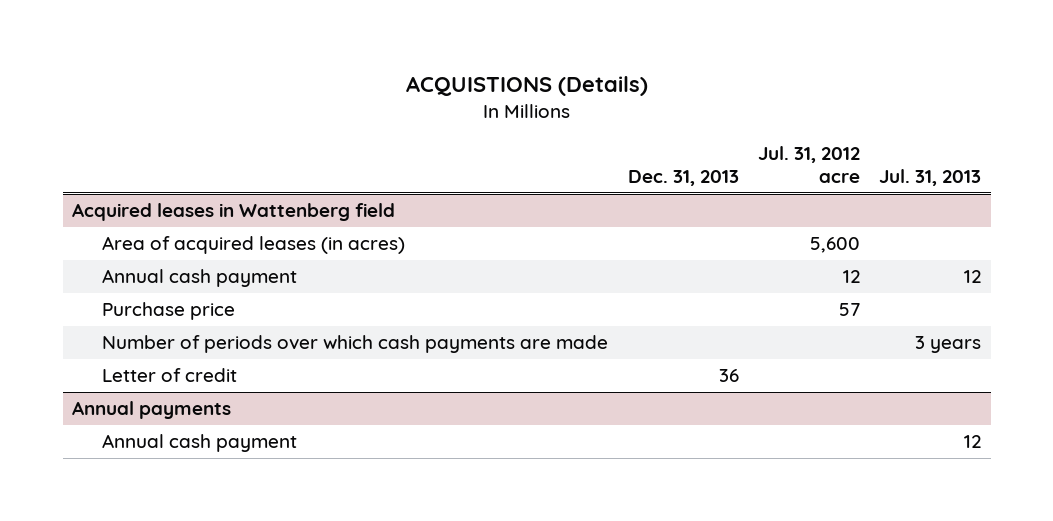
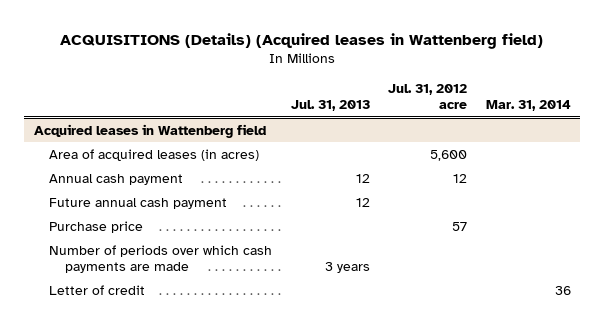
- ACQUISTIONS (Details)
+ ACQUISITIONS (Details) (Acquired leases in Wattenberg field)
- | Dec. 31, 2013 | Jul. 31, 2012 acre | Jul. 31, 2013
+ | Jul. 31, 2013 | Jul. 31, 2012 acre | Mar. 31, 2014
@ Acquired leases in Wattenberg field
+ Future annual cash payment | 12 | |
- Annual payments
- Annual cash payment | | | 12

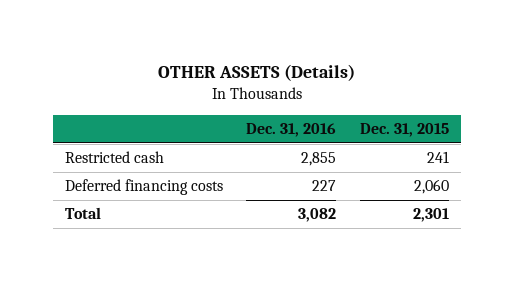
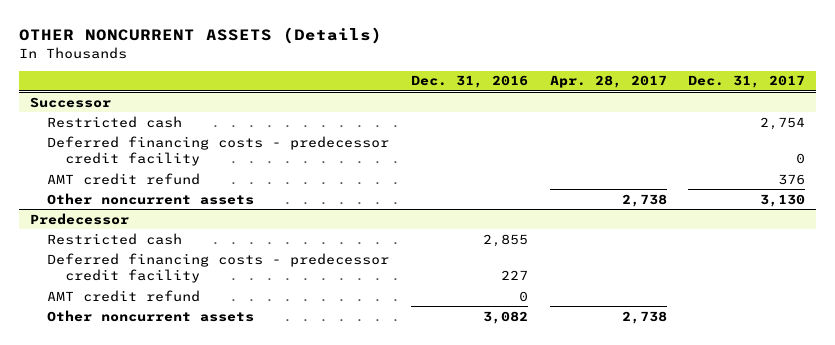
- OTHER ASSETS (Details)
+ OTHER NONCURRENT ASSETS (Details)
- | Dec. 31, 2016 | Dec. 31, 2015
+ | Dec. 31, 2016 | Apr. 28, 2017 | Dec. 31, 2017
+ Successor
+ Restricted cash | | | 2,754
+ Deferred financing costs - predecessor credit facility | | | 0
+ AMT credit refund | | | 376
+ Other noncurrent assets | | 2,738 | 3,130
+ Predecessor
- Deferred financing costs | 227 | 2,060
- Total | 3,082 | 2,301
+ Deferred financing costs - predecessor credit facility | 227 | |
+ AMT credit refund | 0 | |
+ Other noncurrent assets | 3,082 | 2,738 |

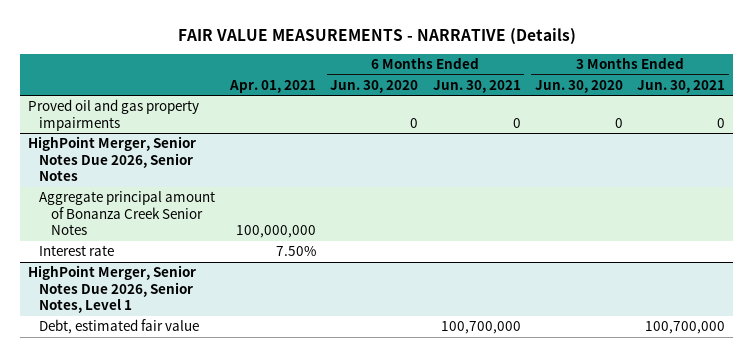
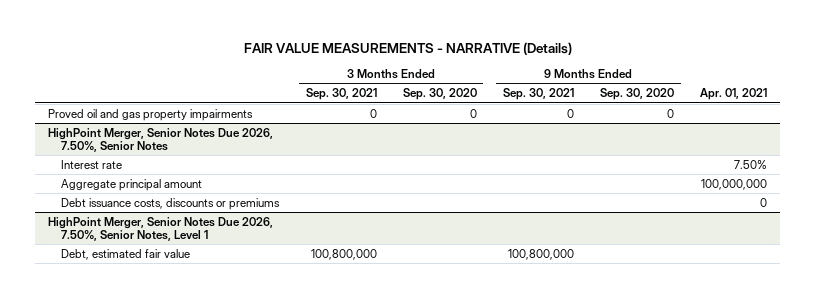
- | Apr. 01, 2021 | 6 Months Ended Jun. 30, 2020 | 6 Months Ended Jun. 30, 2021 | 3 Months Ended Jun. 30, 2020 | 3 Months Ended Jun. 30, 2021
+ | 3 Months Ended Sep. 30, 2021 | 3 Months Ended Sep. 30, 2020 | 9 Months Ended Sep. 30, 2021 | 9 Months Ended Sep. 30, 2020 | Apr. 01, 2021
- HighPoint Merger, Senior Notes Due 2026, Senior Notes
- Aggregate principal amount of Bonanza Creek Senior Notes | 100,000,000 | | | |
+ HighPoint Merger, Senior Notes Due 2026, 7.50%, Senior Notes
- HighPoint Merger, Senior Notes Due 2026, Senior Notes, Level 1
+ Aggregate principal amount | | | | | 100,000,000
+ Debt issuance costs, discounts or premiums | | | | | 0
+ HighPoint Merger, Senior Notes Due 2026, 7.50%, Senior Notes, Level 1

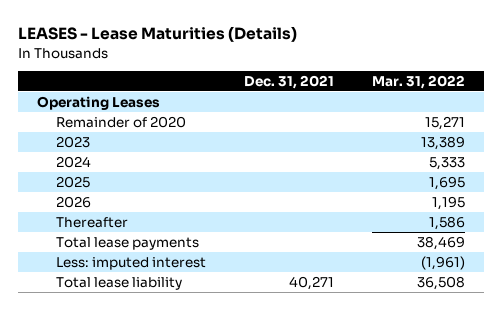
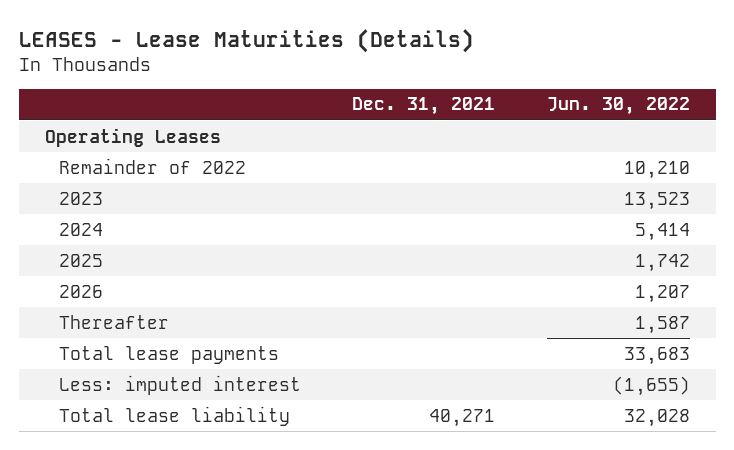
- | Dec. 31, 2021 | Mar. 31, 2022
+ | Dec. 31, 2021 | Jun. 30, 2022
- Remainder of 2020 | | 15,271
+ Remainder of 2022 | | 10,210

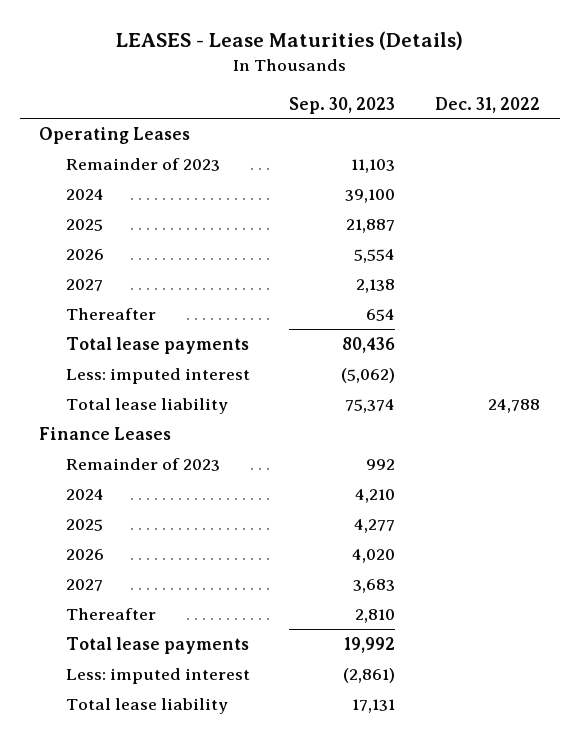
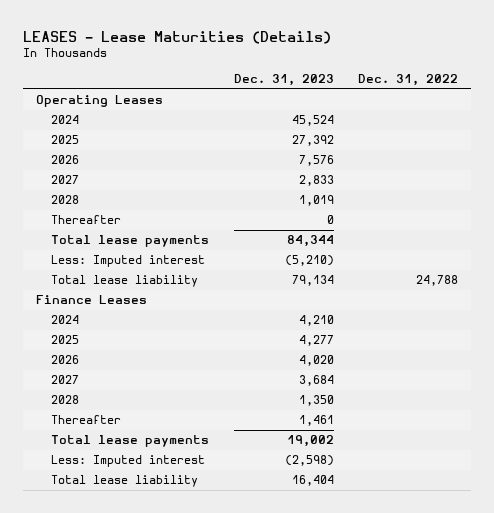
- | Sep. 30, 2023 | Dec. 31, 2022
+ | Dec. 31, 2023 | Dec. 31, 2022
- Remainder of 2023 | 11,103 |
+ 2028 | 1,019 |
- Less: imputed interest | (5,062) |
+ Less: Imputed interest | (5,210) |
- Remainder of 2023 | 992 |
+ 2028 | 1,350 |
- Less: imputed interest | (2,861) |
+ Less: Imputed interest | (2,598) |

